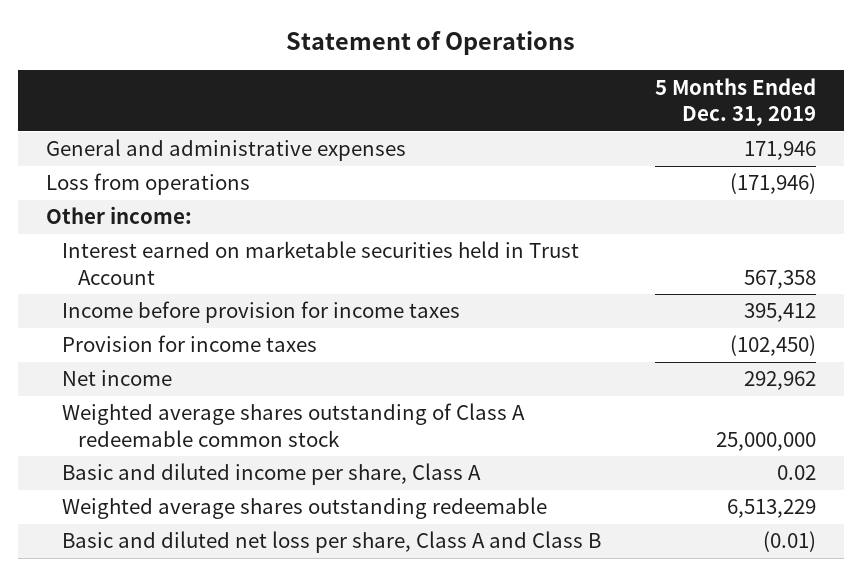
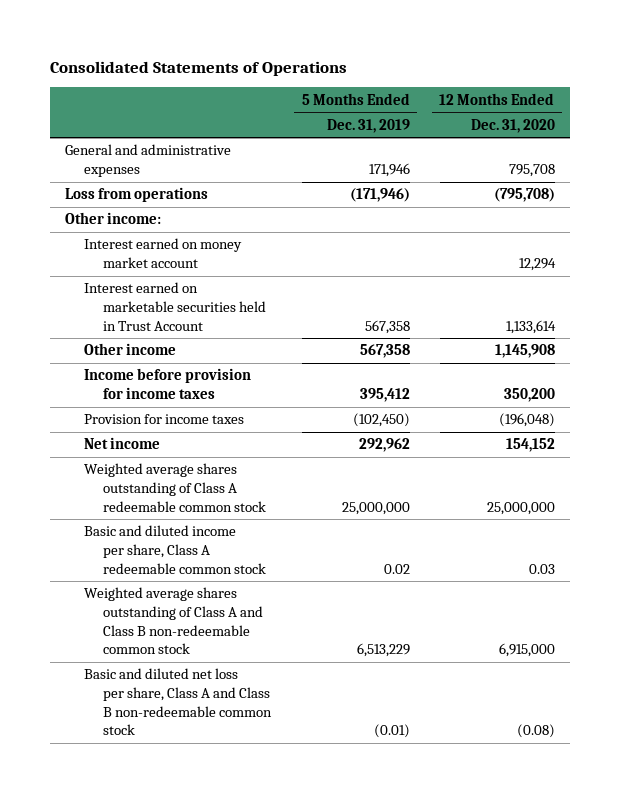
- Statement of Operations
+ Consolidated Statements of Operations
- | 5 Months Ended Dec. 31, 2019
+ | 5 Months Ended Dec. 31, 2019 | 12 Months Ended Dec. 31, 2020
+ Interest earned on money market account | | 12,294
+ Other income | 567,358 | 1,145,908
- Basic and diluted income per share, Class A | 0.02
- Weighted average shares outstanding redeemable | 6,513,229
- Basic and diluted net loss per share, Class A and Class B | (0.01)
+ Basic and diluted income per share, Class A redeemable common stock | 0.02 | 0.03
+ Weighted average shares outstanding of Class A and Class B non-redeemable common stock | 6,513,229 | 6,915,000
+ Basic and diluted net loss per share, Class A and Class B non-redeemable common stock | (0.01) | (0.08)

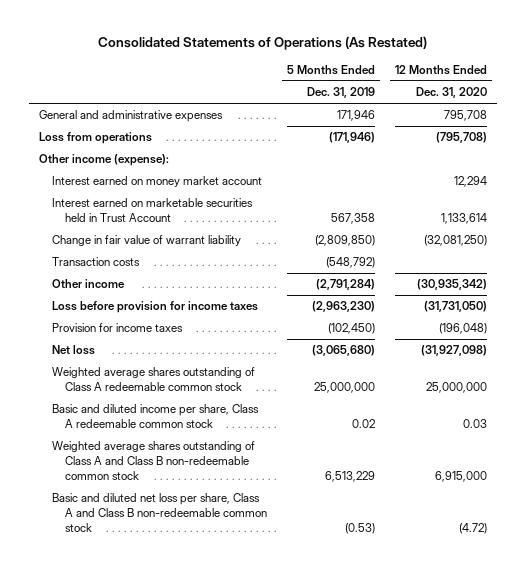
- Consolidated Statements of Operations
+ Consolidated Statements of Operations (As Restated)
- Other income:
+ Other income (expense):
- Other income | 567,358 | 1,145,908
- Income before provision for income taxes | 395,412 | 350,200
+ Change in fair value of warrant liability | (2,809,850) | (32,081,250)
+ Transaction costs | (548,792) |
+ Other income | (2,791,284) | (30,935,342)
+ Loss before provision for income taxes | (2,963,230) | (31,731,050)
- Net income | 292,962 | 154,152
+ Net loss | (3,065,680) | (31,927,098)
- Basic and diluted net loss per share, Class A and Class B non-redeemable common stock | (0.01) | (0.08)
+ Basic and diluted net loss per share, Class A and Class B non-redeemable common stock | (0.53) | (4.72)

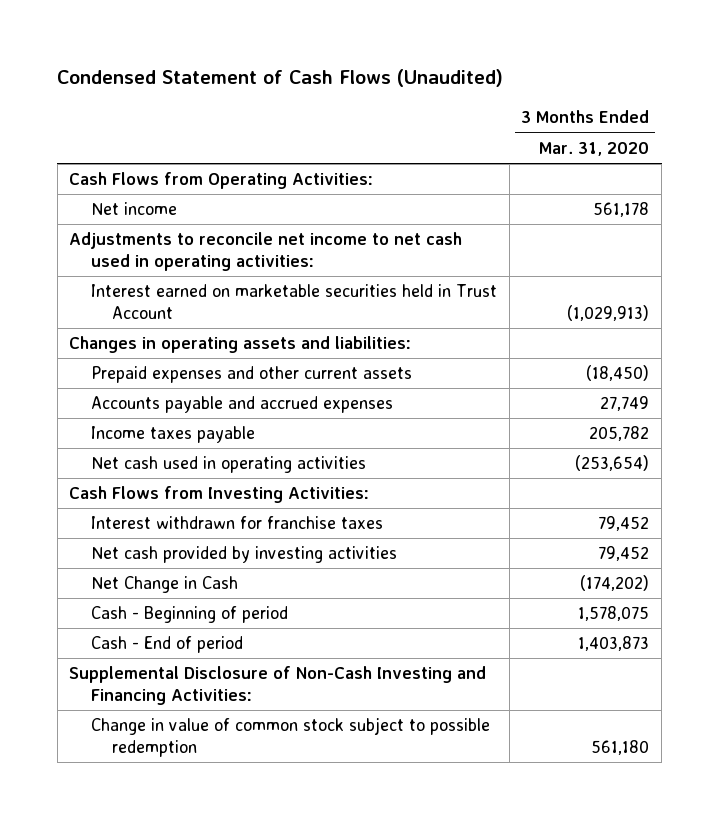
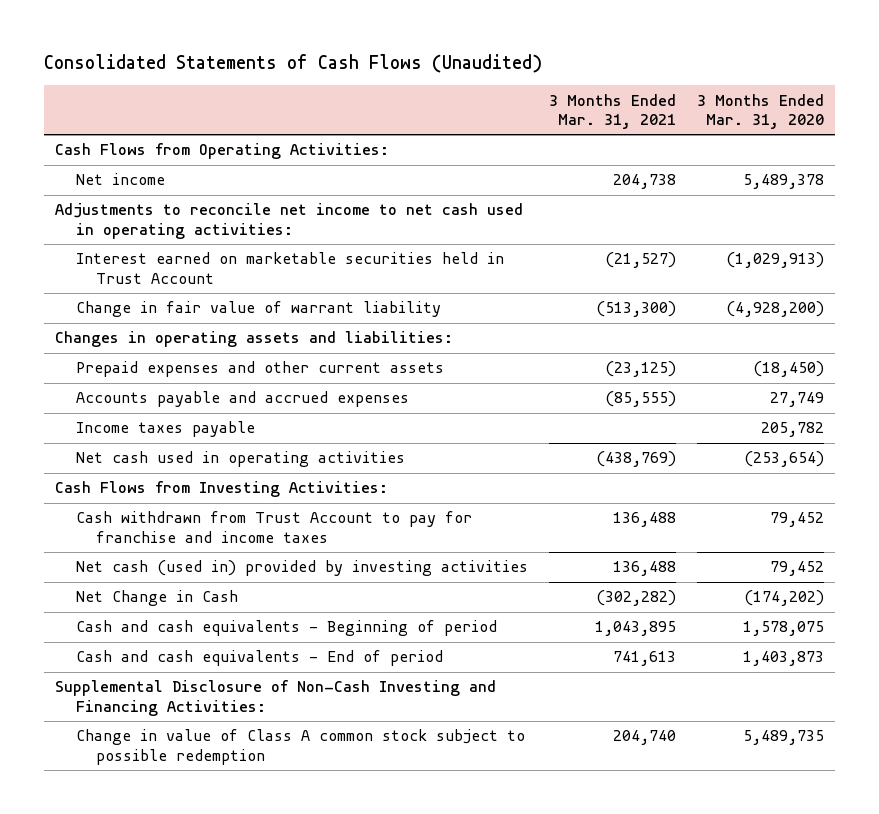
- Condensed Statement of Cash Flows (Unaudited)
+ Consolidated Statements of Cash Flows (Unaudited)
- | 3 Months Ended Mar. 31, 2020
+ | 3 Months Ended Mar. 31, 2021 | 3 Months Ended Mar. 31, 2020
- Net income | 561,178
+ Net income | 204,738 | 5,489,378
+ Change in fair value of warrant liability | (513,300) | (4,928,200)
- Interest withdrawn for franchise taxes | 79,452
- Net cash provided by investing activities | 79,452
+ Cash withdrawn from Trust Account to pay for franchise and income taxes | 136,488 | 79,452
+ Net cash (used in) provided by investing activities | 136,488 | 79,452
- Cash - Beginning of period | 1,578,075
- Cash - End of period | 1,403,873
+ Cash and cash equivalents - Beginning of period | 1,043,895 | 1,578,075
+ Cash and cash equivalents - End of period | 741,613 | 1,403,873
- Change in value of common stock subject to possible redemption | 561,180
+ Change in value of Class A common stock subject to possible redemption | 204,740 | 5,489,735

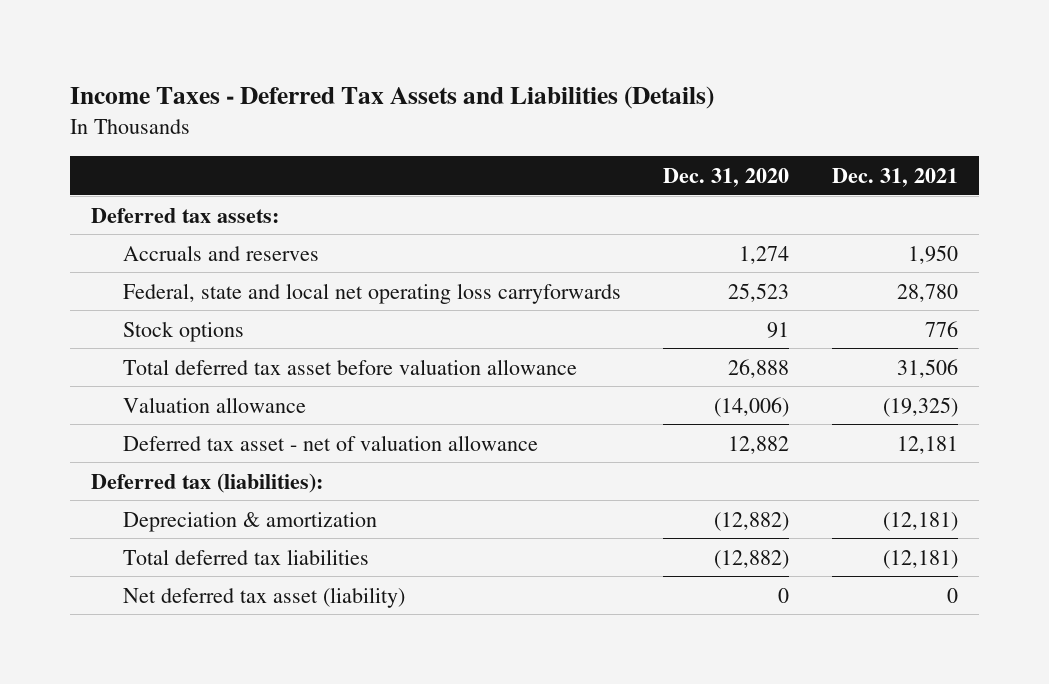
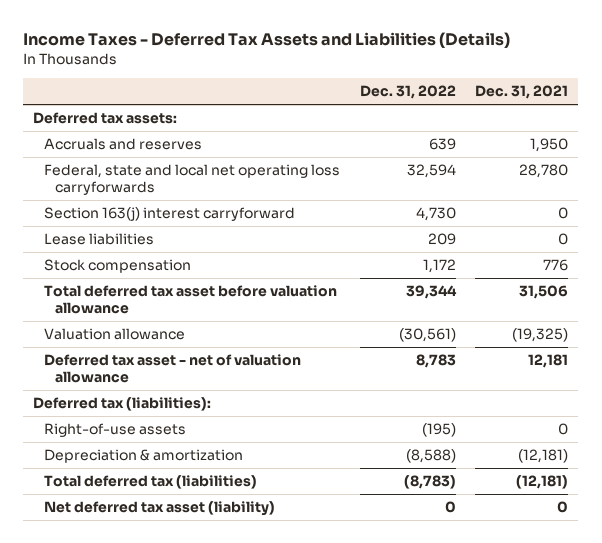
- | Dec. 31, 2020 | Dec. 31, 2021
+ | Dec. 31, 2022 | Dec. 31, 2021
- Stock options | 91 | 776
+ Section 163(j) interest carryforward | 4,730 | 0
+ Lease liabilities | 209 | 0
+ Stock compensation | 1,172 | 776
+ Right-of-use assets | (195) | 0
- Total deferred tax liabilities | (12,882) | (12,181)
+ Total deferred tax (liabilities) | (8,783) | (12,181)

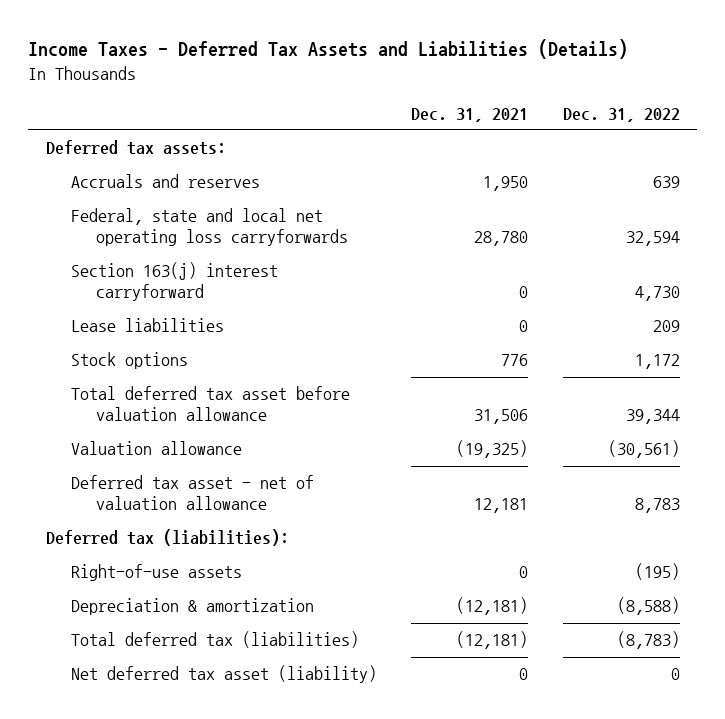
- | Dec. 31, 2022 | Dec. 31, 2021
+ | Dec. 31, 2021 | Dec. 31, 2022
- Stock compensation | 1,172 | 776
+ Stock options | 776 | 1,172

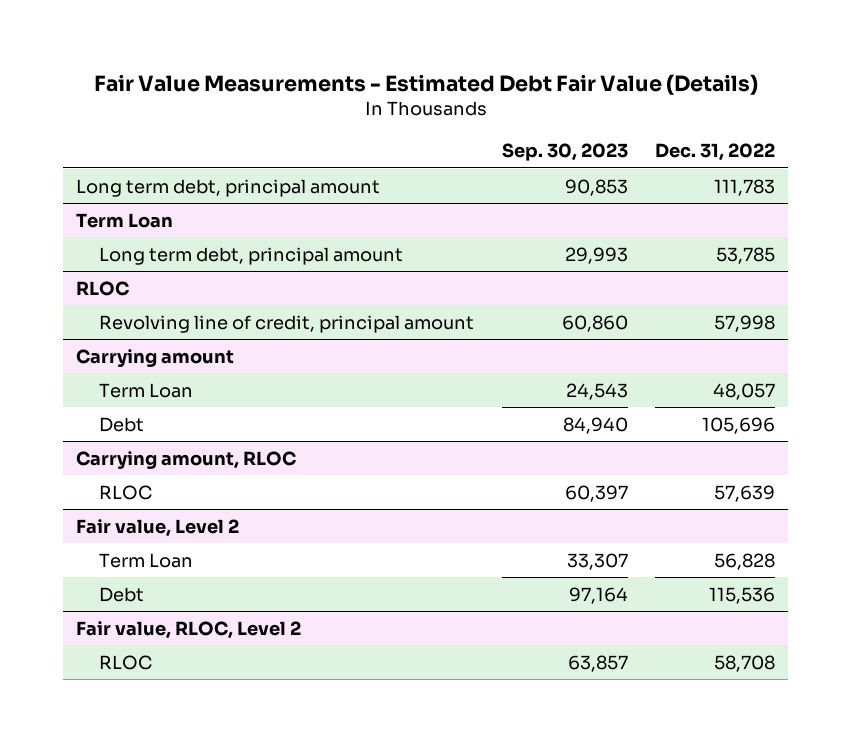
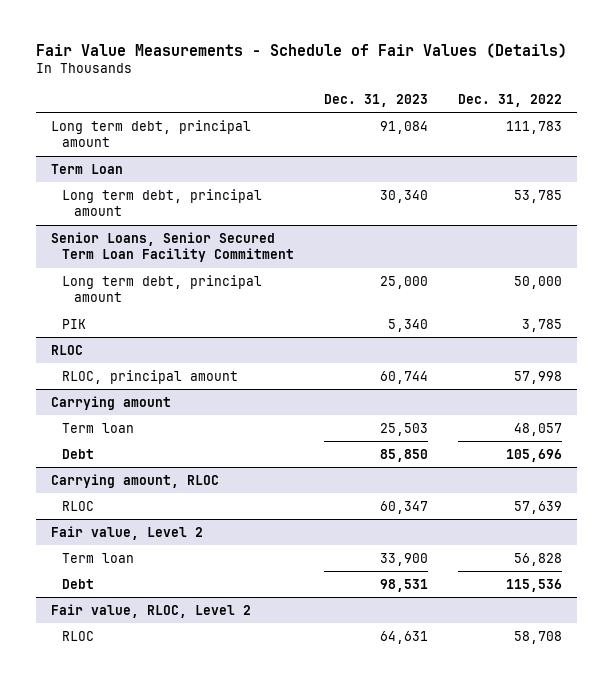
- Fair Value Measurements - Estimated Debt Fair Value (Details)
+ Fair Value Measurements - Schedule of Fair Values (Details)
- | Sep. 30, 2023 | Dec. 31, 2022
+ | Dec. 31, 2023 | Dec. 31, 2022
+ Senior Loans, Senior Secured Term Loan Facility Commitment
+ Long term debt, principal amount | 25,000 | 50,000
+ PIK | 5,340 | 3,785
@ RLOC
- Revolving line of credit, principal amount | 60,860 | 57,998
+ RLOC, principal amount | 60,744 | 57,998
@ Carrying amount
- Term Loan | 24,543 | 48,057
+ Term loan | 25,503 | 48,057
@ Fair value, Level 2
- Term Loan | 33,307 | 56,828
+ Term loan | 33,900 | 56,828

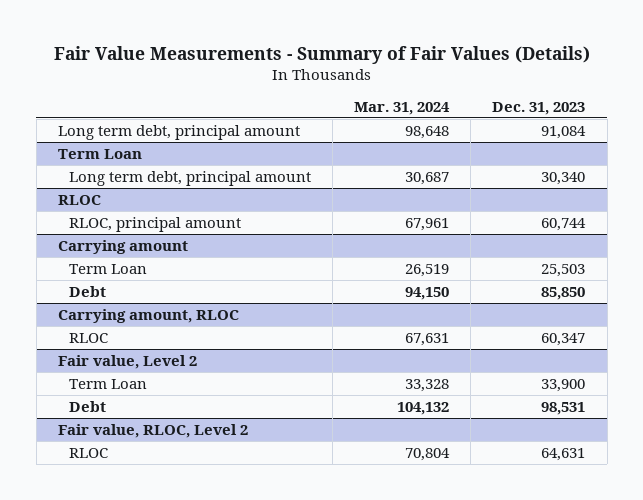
- Fair Value Measurements - Schedule of Fair Values (Details)
+ Fair Value Measurements - Summary of Fair Values (Details)
- | Dec. 31, 2023 | Dec. 31, 2022
+ | Mar. 31, 2024 | Dec. 31, 2023
- Senior Loans, Senior Secured Term Loan Facility Commitment
- Long term debt, principal amount | 25,000 | 50,000
- PIK | 5,340 | 3,785
@ Carrying amount
- Term loan | 25,503 | 48,057
+ Term Loan | 26,519 | 25,503
@ Fair value, Level 2
- Term loan | 33,900 | 56,828
+ Term Loan | 33,328 | 33,900

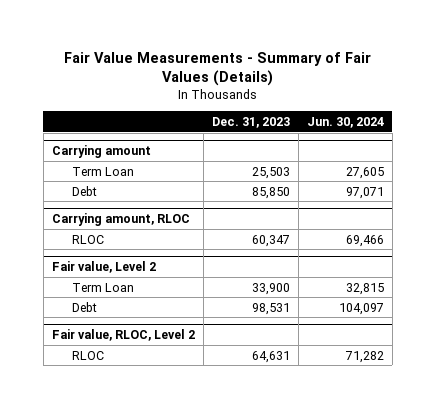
- | Mar. 31, 2024 | Dec. 31, 2023
+ | Dec. 31, 2023 | Jun. 30, 2024
- Long term debt, principal amount | 98,648 | 91,084
- Term Loan
- Long term debt, principal amount | 30,687 | 30,340
- RLOC
- RLOC, principal amount | 67,961 | 60,744

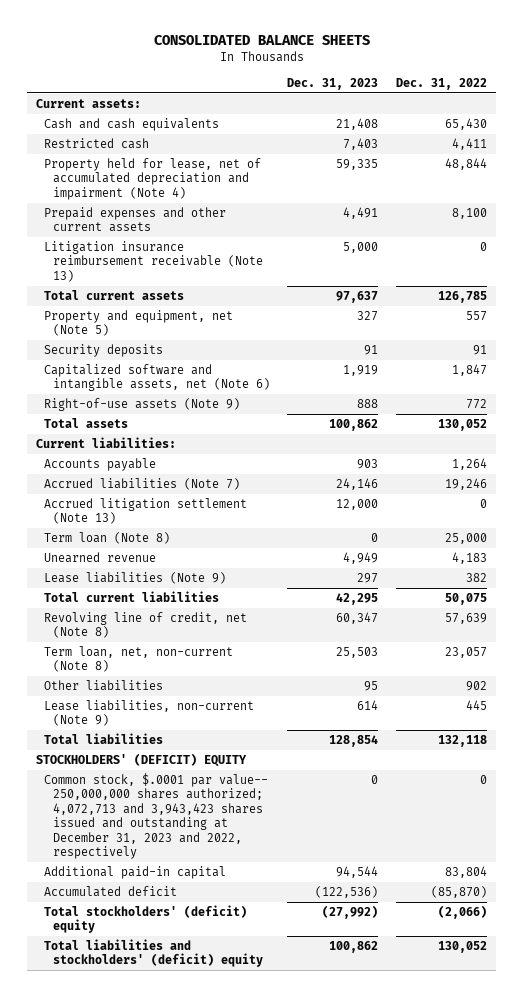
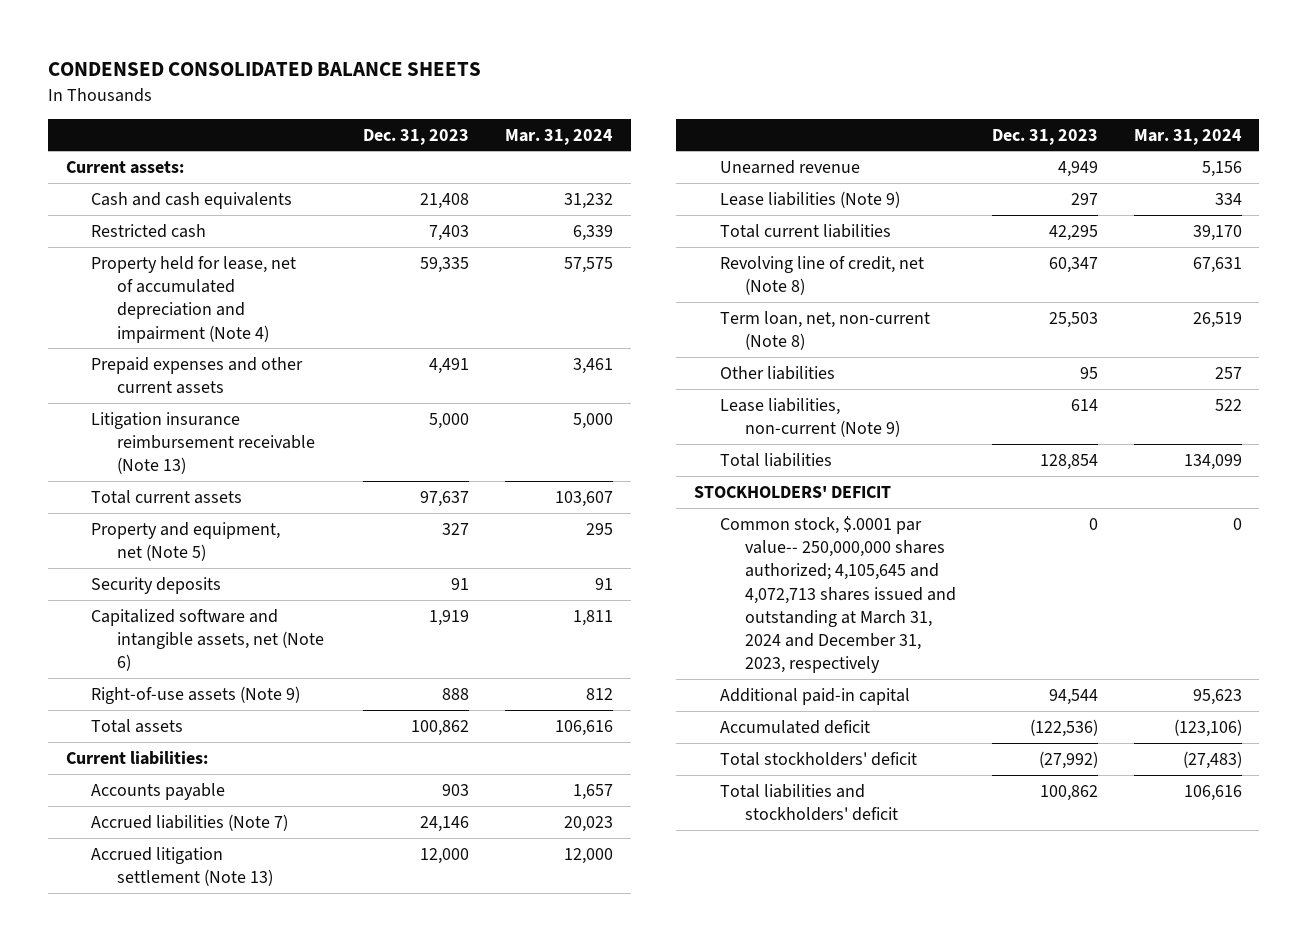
- CONSOLIDATED BALANCE SHEETS
+ CONDENSED CONSOLIDATED BALANCE SHEETS
- | Dec. 31, 2023 | Dec. 31, 2022
+ | Dec. 31, 2023 | Mar. 31, 2024
- Term loan (Note 8) | 0 | 25,000
- STOCKHOLDERS' (DEFICIT) EQUITY
- Common stock, $.0001 par value-- 250,000,000 shares authorized; 4,072,713 and 3,943,423 shares issued and outstanding at December 31, 2023 and 2022, respectively | 0 | 0
+ STOCKHOLDERS' DEFICIT
+ Common stock, $.0001 par value-- 250,000,000 shares authorized; 4,105,645 and 4,072,713 shares issued and outstanding at March 31, 2024 and December 31, 2023, respectively | 0 | 0
- Total stockholders' (deficit) equity | (27,992) | (2,066)
- Total liabilities and stockholders' (deficit) equity | 100,862 | 130,052
+ Total stockholders' deficit | (27,992) | (27,483)
+ Total liabilities and stockholders' deficit | 100,862 | 106,616

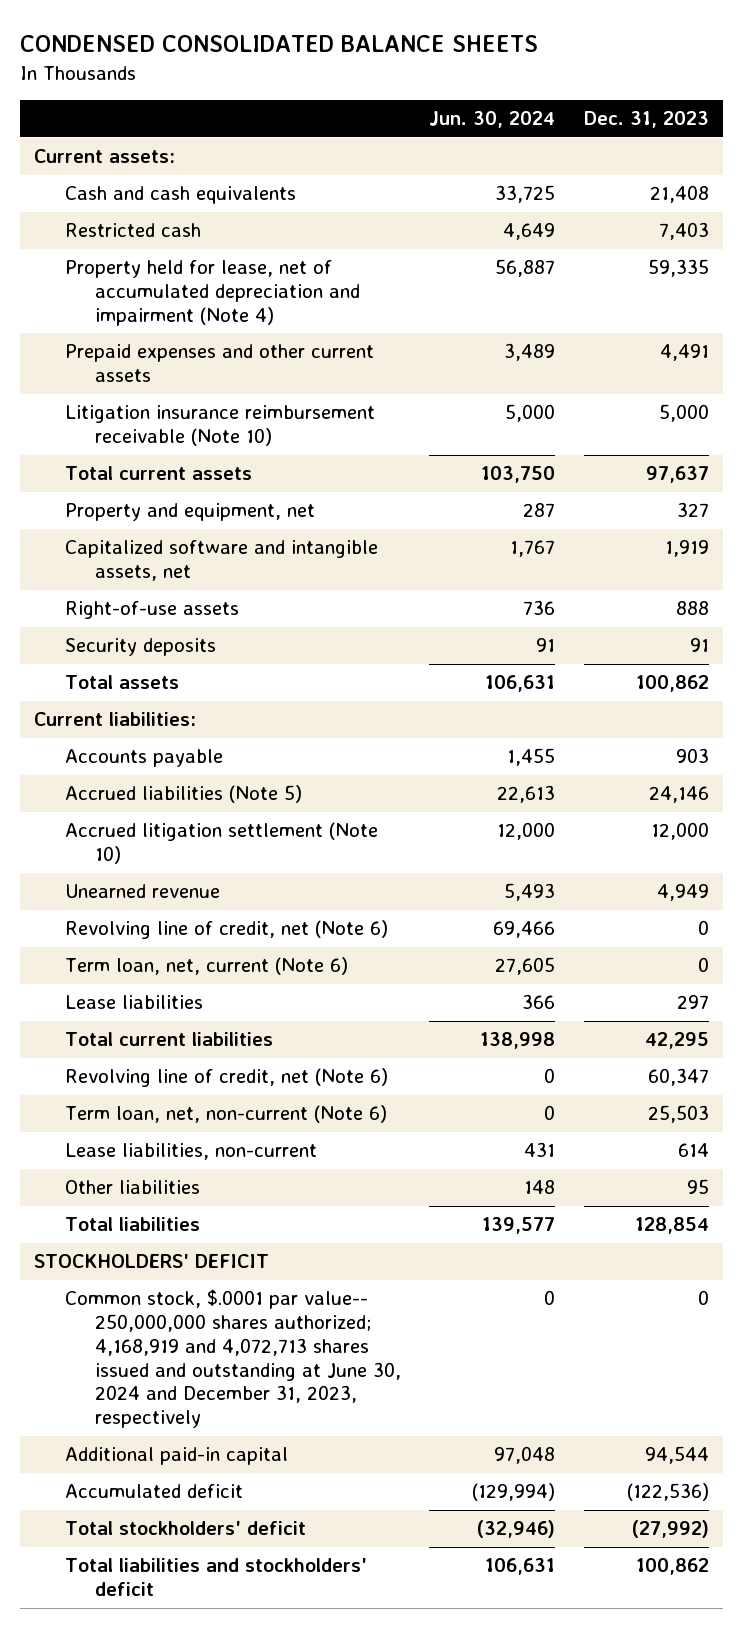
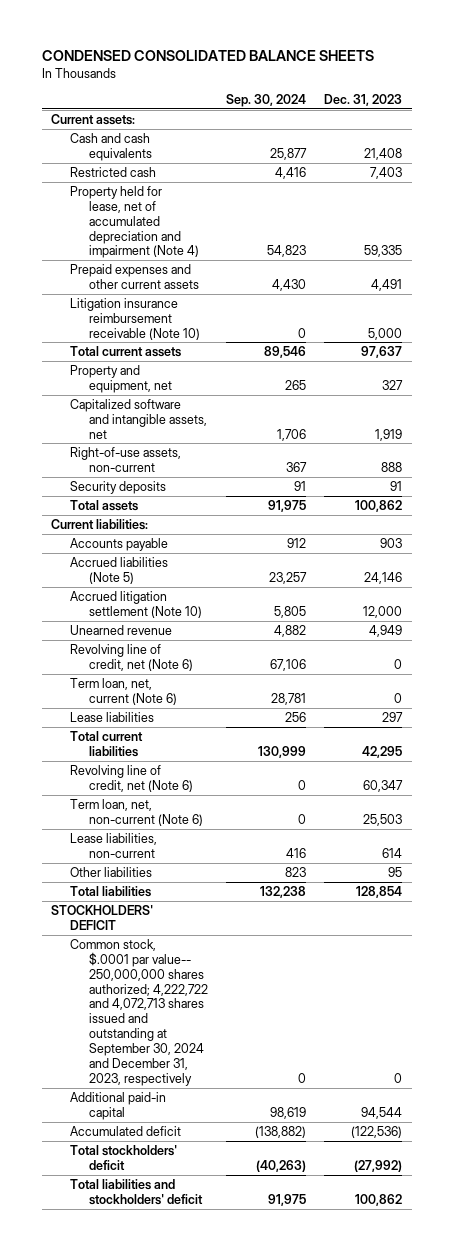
- | Jun. 30, 2024 | Dec. 31, 2023
+ | Sep. 30, 2024 | Dec. 31, 2023
- Right-of-use assets | 736 | 888
+ Right-of-use assets, non-current | 367 | 888
- Common stock, $.0001 par value-- 250,000,000 shares authorized; 4,168,919 and 4,072,713 shares issued and outstanding at June 30, 2024 and December 31, 2023, respectively | 0 | 0
+ Common stock, $.0001 par value-- 250,000,000 shares authorized; 4,222,722 and 4,072,713 shares issued and outstanding at September 30, 2024 and December 31, 2023, respectively | 0 | 0

